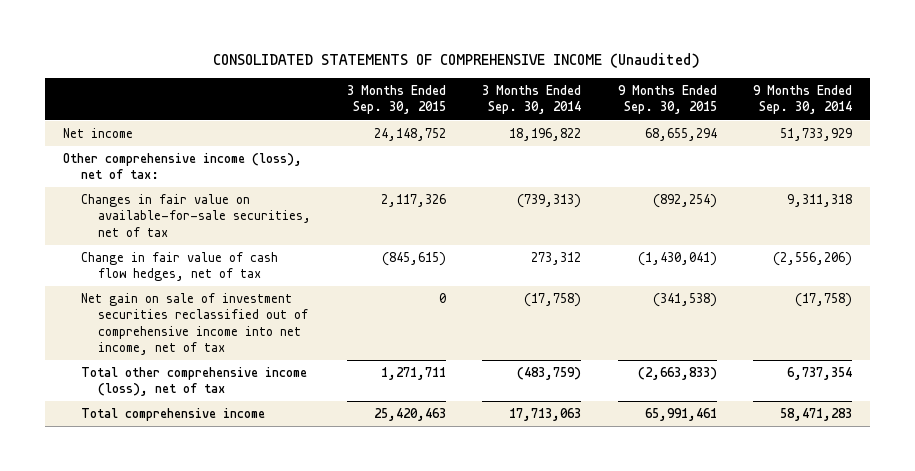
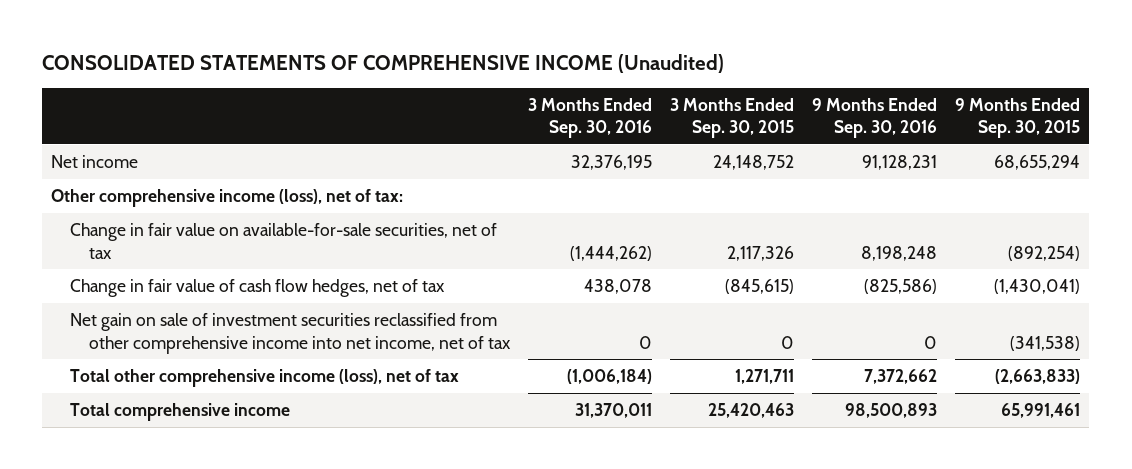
- | 3 Months Ended Sep. 30, 2015 | 3 Months Ended Sep. 30, 2014 | 9 Months Ended Sep. 30, 2015 | 9 Months Ended Sep. 30, 2014
+ | 3 Months Ended Sep. 30, 2016 | 3 Months Ended Sep. 30, 2015 | 9 Months Ended Sep. 30, 2016 | 9 Months Ended Sep. 30, 2015
- Changes in fair value on available-for-sale securities, net of tax | 2,117,326 | (739,313) | (892,254) | 9,311,318
+ Change in fair value on available-for-sale securities, net of tax | (1,444,262) | 2,117,326 | 8,198,248 | (892,254)
- Net gain on sale of investment securities reclassified out of comprehensive income into net income, net of tax | 0 | (17,758) | (341,538) | (17,758)
+ Net gain on sale of investment securities reclassified from other comprehensive income into net income, net of tax | 0 | 0 | 0 | (341,538)

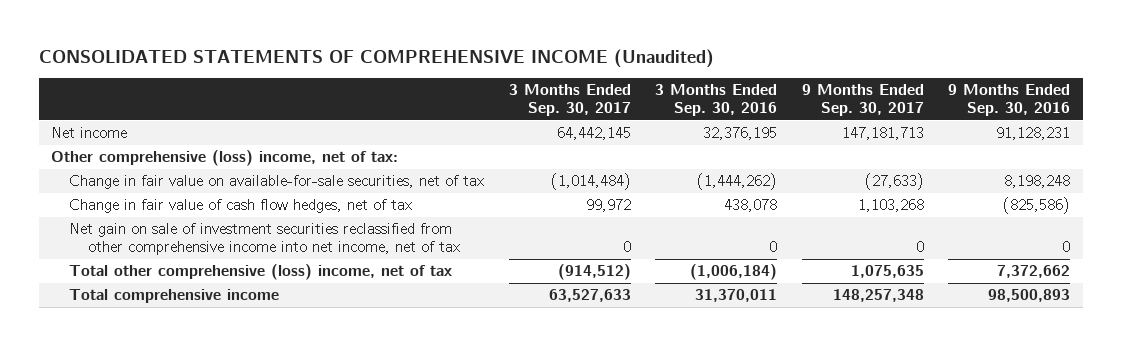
- | 3 Months Ended Sep. 30, 2016 | 3 Months Ended Sep. 30, 2015 | 9 Months Ended Sep. 30, 2016 | 9 Months Ended Sep. 30, 2015
+ | 3 Months Ended Sep. 30, 2017 | 3 Months Ended Sep. 30, 2016 | 9 Months Ended Sep. 30, 2017 | 9 Months Ended Sep. 30, 2016
- Other comprehensive income (loss), net of tax:
+ Other comprehensive (loss) income, net of tax:
- Total other comprehensive income (loss), net of tax | (1,006,184) | 1,271,711 | 7,372,662 | (2,663,833)
+ Total other comprehensive (loss) income, net of tax | (914,512) | (1,006,184) | 1,075,635 | 7,372,662

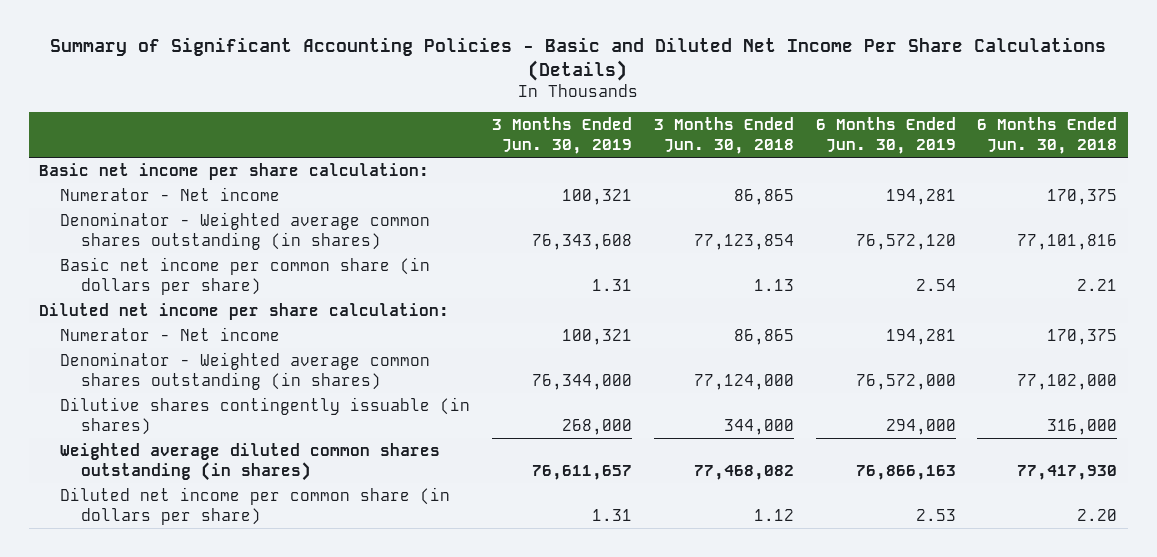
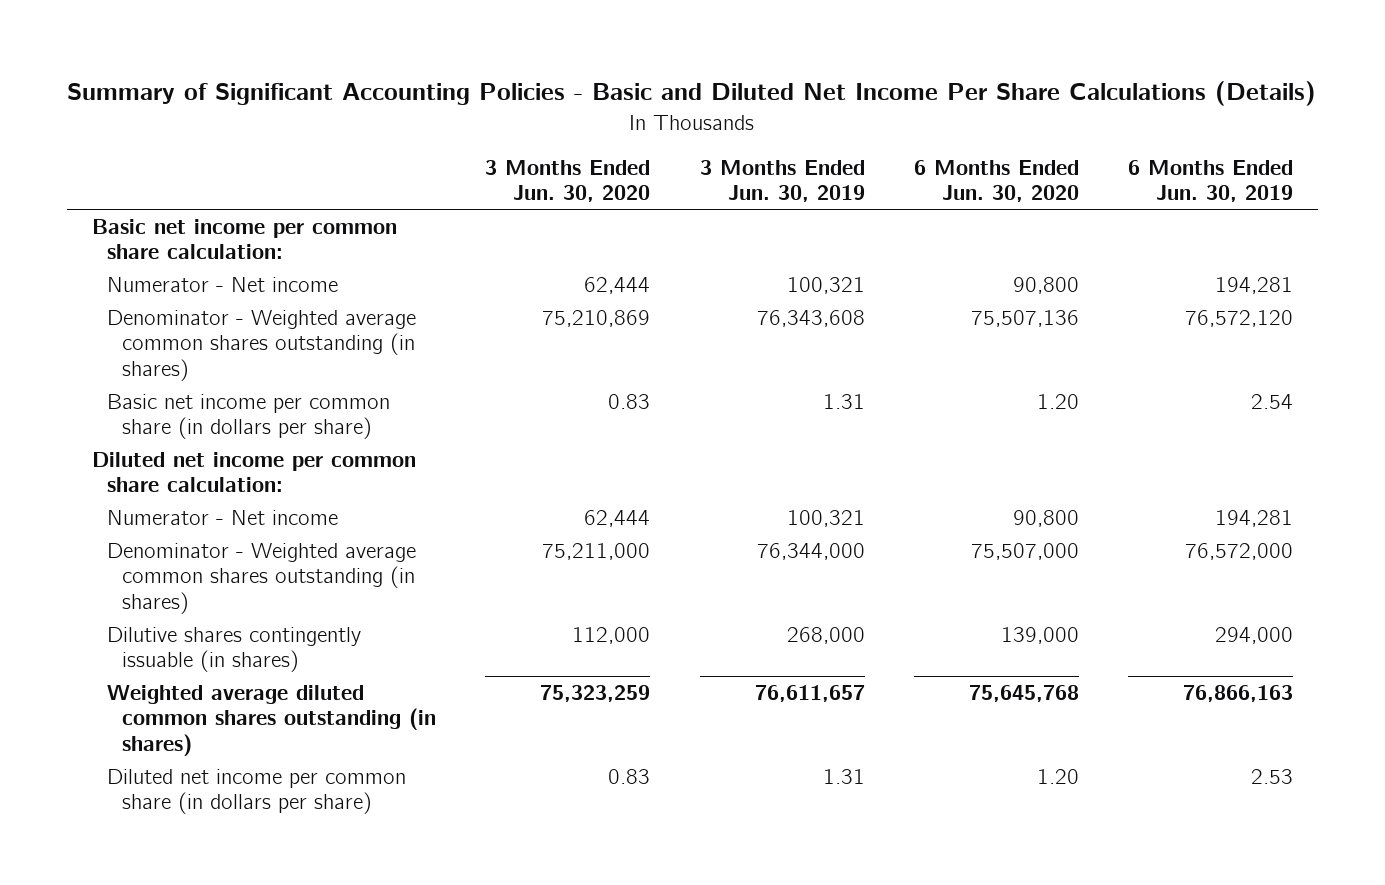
- | 3 Months Ended Jun. 30, 2019 | 3 Months Ended Jun. 30, 2018 | 6 Months Ended Jun. 30, 2019 | 6 Months Ended Jun. 30, 2018
+ | 3 Months Ended Jun. 30, 2020 | 3 Months Ended Jun. 30, 2019 | 6 Months Ended Jun. 30, 2020 | 6 Months Ended Jun. 30, 2019
- Basic net income per share calculation:
+ Basic net income per common share calculation:
- Diluted net income per share calculation:
+ Diluted net income per common share calculation:

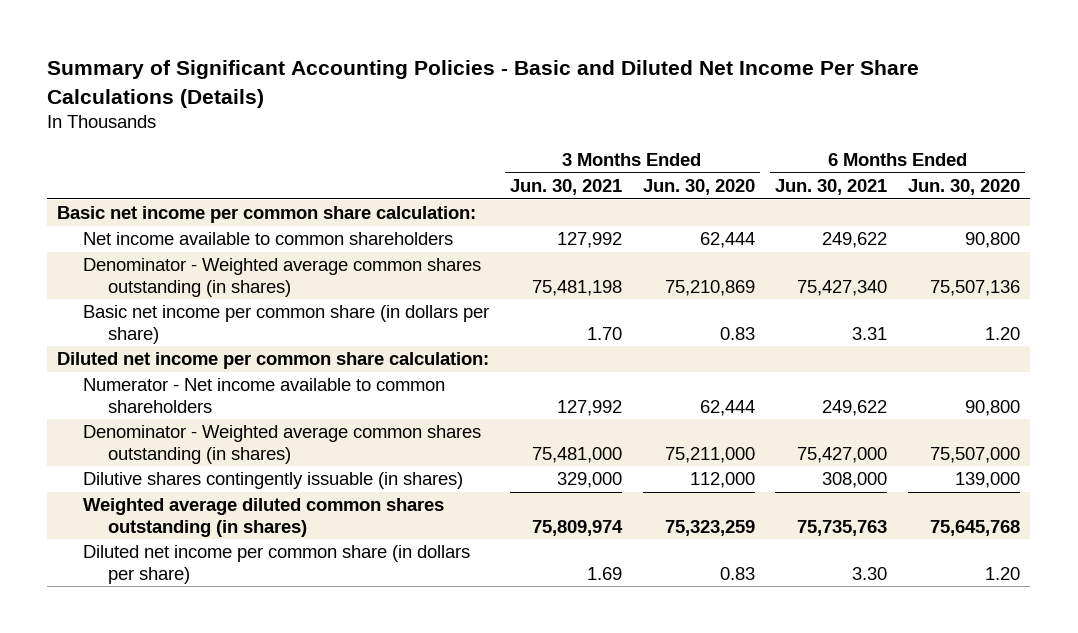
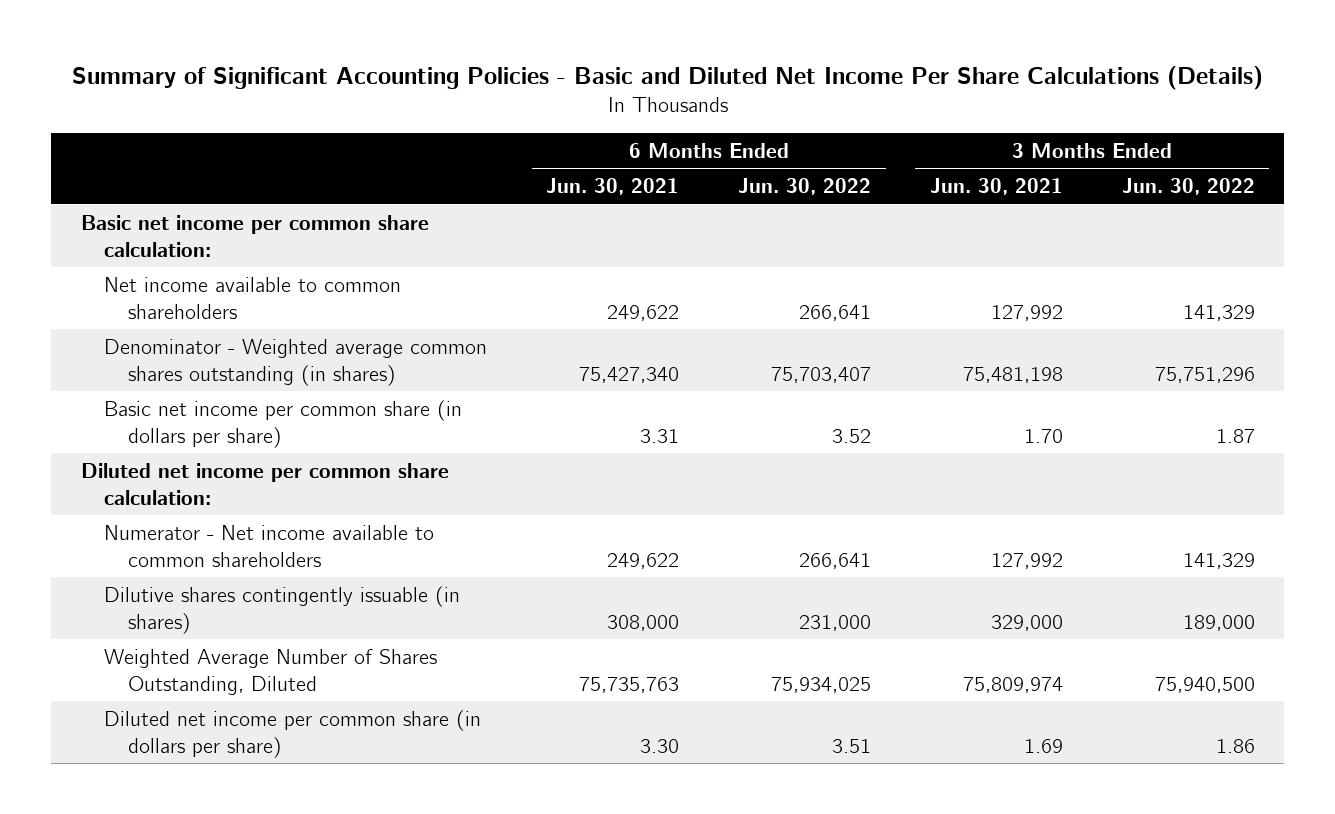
- | 3 Months Ended Jun. 30, 2021 | 3 Months Ended Jun. 30, 2020 | 6 Months Ended Jun. 30, 2021 | 6 Months Ended Jun. 30, 2020
+ | 6 Months Ended Jun. 30, 2021 | 6 Months Ended Jun. 30, 2022 | 3 Months Ended Jun. 30, 2021 | 3 Months Ended Jun. 30, 2022
- Denominator - Weighted average common shares outstanding (in shares) | 75,481,000 | 75,211,000 | 75,427,000 | 75,507,000
- Weighted average diluted common shares outstanding (in shares) | 75,809,974 | 75,323,259 | 75,735,763 | 75,645,768
+ Weighted Average Number of Shares Outstanding, Diluted | 75,735,763 | 75,934,025 | 75,809,974 | 75,940,500

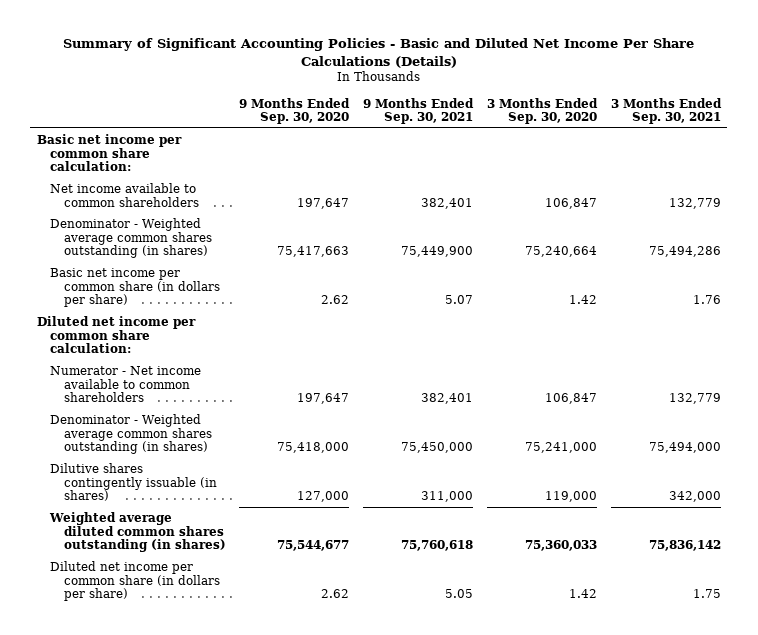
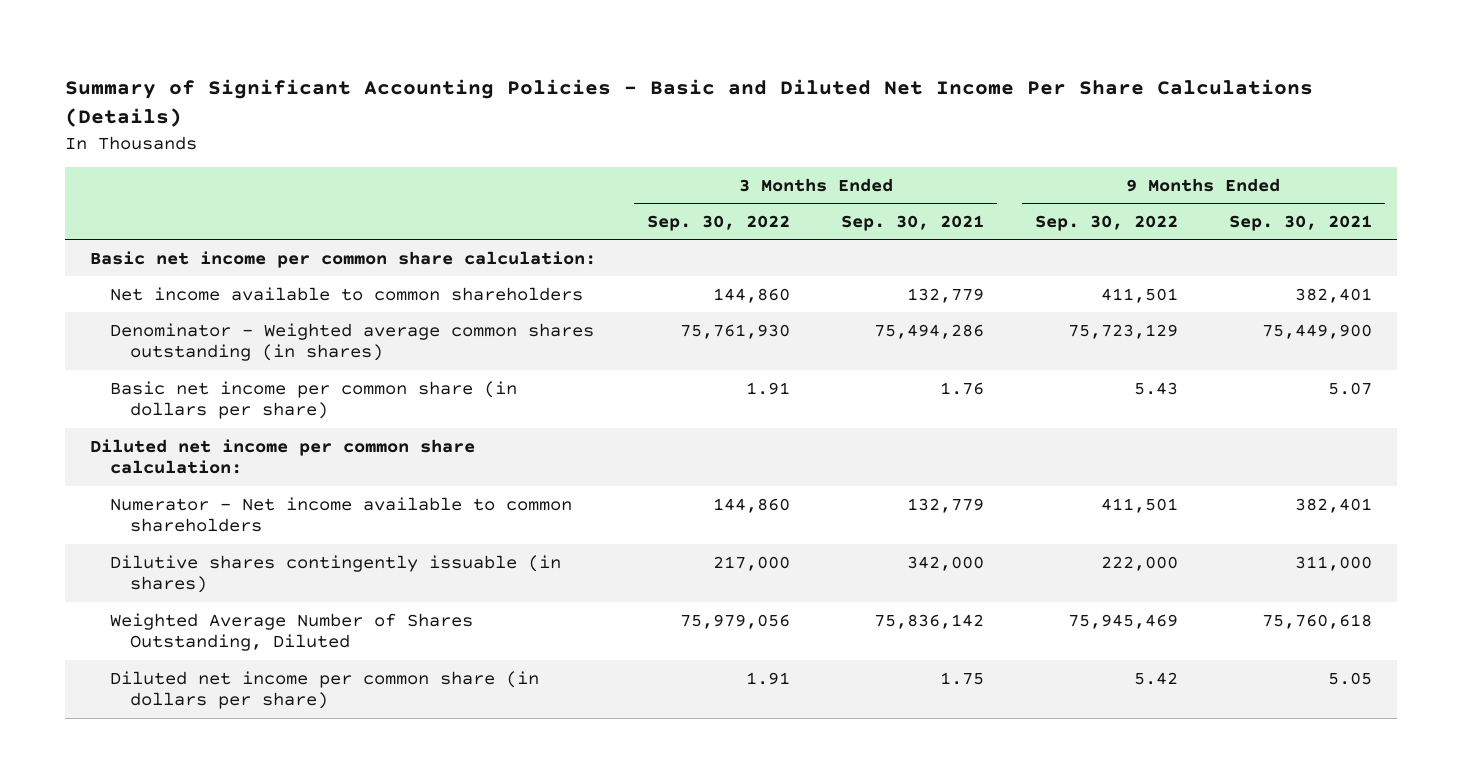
- | 9 Months Ended Sep. 30, 2020 | 9 Months Ended Sep. 30, 2021 | 3 Months Ended Sep. 30, 2020 | 3 Months Ended Sep. 30, 2021
+ | 3 Months Ended Sep. 30, 2022 | 3 Months Ended Sep. 30, 2021 | 9 Months Ended Sep. 30, 2022 | 9 Months Ended Sep. 30, 2021
- Denominator - Weighted average common shares outstanding (in shares) | 75,418,000 | 75,450,000 | 75,241,000 | 75,494,000
- Weighted average diluted common shares outstanding (in shares) | 75,544,677 | 75,760,618 | 75,360,033 | 75,836,142
+ Weighted Average Number of Shares Outstanding, Diluted | 75,979,056 | 75,836,142 | 75,945,469 | 75,760,618

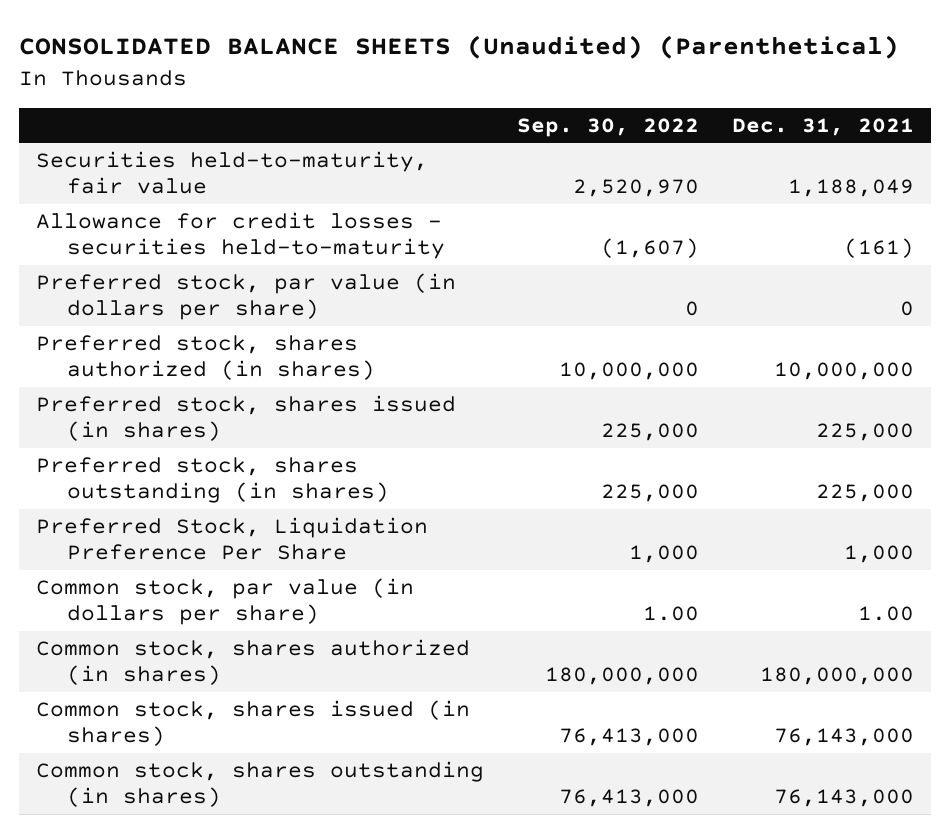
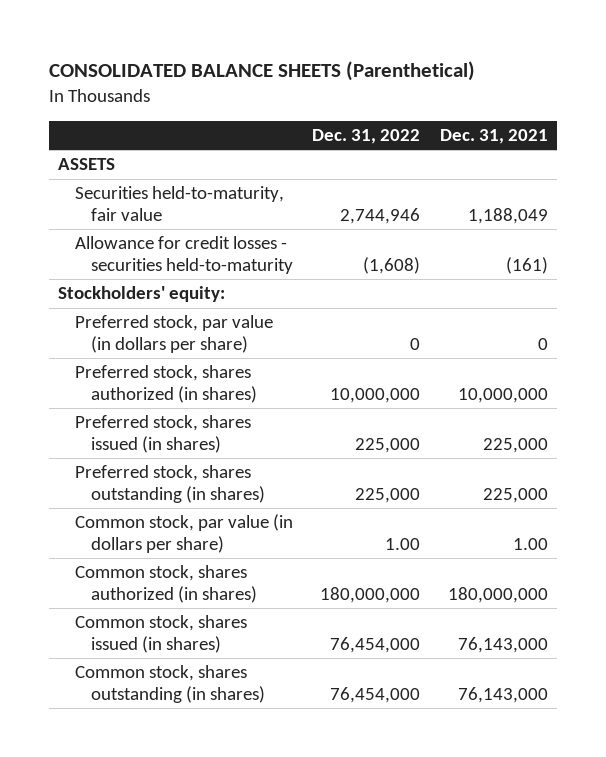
- CONSOLIDATED BALANCE SHEETS (Unaudited) (Parenthetical)
+ CONSOLIDATED BALANCE SHEETS (Parenthetical)
- | Sep. 30, 2022 | Dec. 31, 2021
+ | Dec. 31, 2022 | Dec. 31, 2021
+ ASSETS
+ Stockholders' equity:
- Preferred Stock, Liquidation Preference Per Share | 1,000 | 1,000

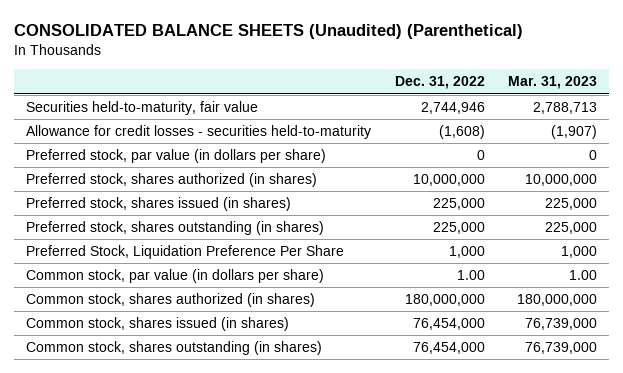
- CONSOLIDATED BALANCE SHEETS (Parenthetical)
+ CONSOLIDATED BALANCE SHEETS (Unaudited) (Parenthetical)
- | Dec. 31, 2022 | Dec. 31, 2021
+ | Dec. 31, 2022 | Mar. 31, 2023
- ASSETS
- Stockholders' equity:
+ Preferred Stock, Liquidation Preference Per Share | 1,000 | 1,000

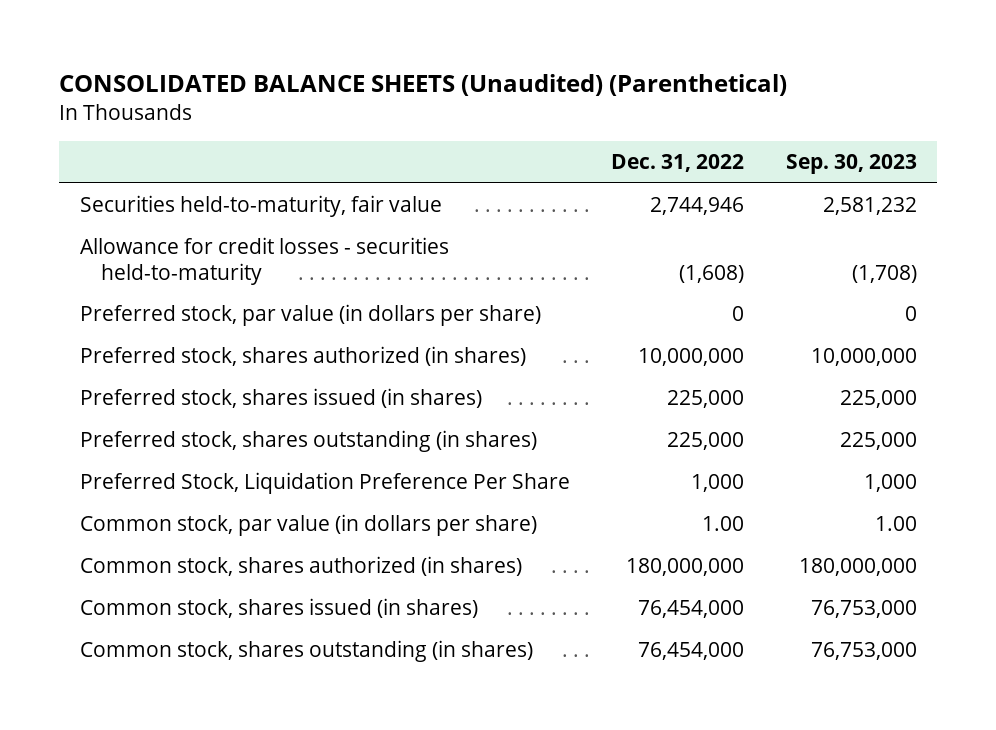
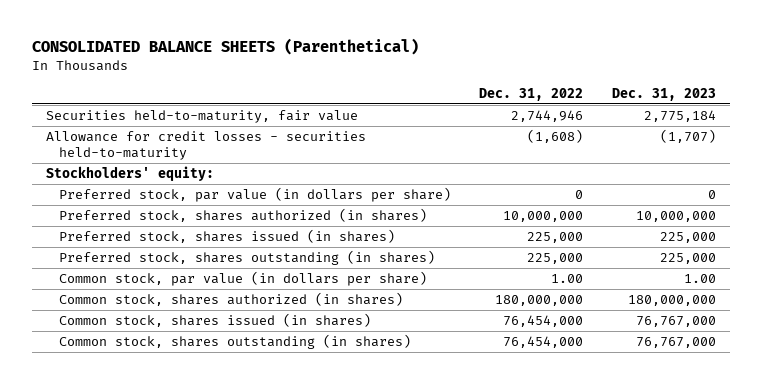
- CONSOLIDATED BALANCE SHEETS (Unaudited) (Parenthetical)
+ CONSOLIDATED BALANCE SHEETS (Parenthetical)
- | Dec. 31, 2022 | Sep. 30, 2023
+ | Dec. 31, 2022 | Dec. 31, 2023
+ Stockholders' equity:
- Preferred Stock, Liquidation Preference Per Share | 1,000 | 1,000

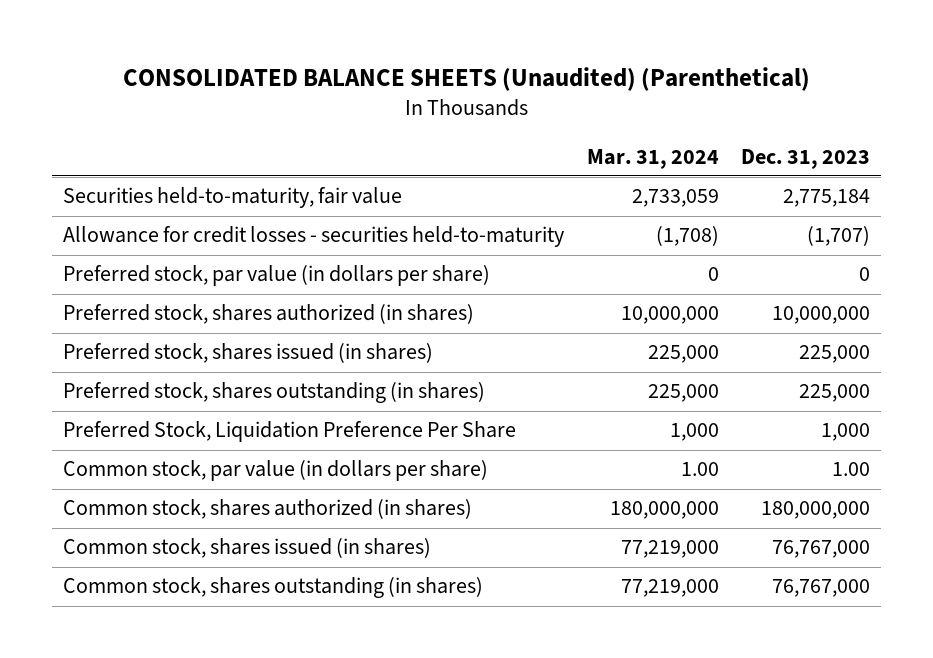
- CONSOLIDATED BALANCE SHEETS (Parenthetical)
+ CONSOLIDATED BALANCE SHEETS (Unaudited) (Parenthetical)
- | Dec. 31, 2022 | Dec. 31, 2023
+ | Mar. 31, 2024 | Dec. 31, 2023
- Stockholders' equity:
+ Preferred Stock, Liquidation Preference Per Share | 1,000 | 1,000

